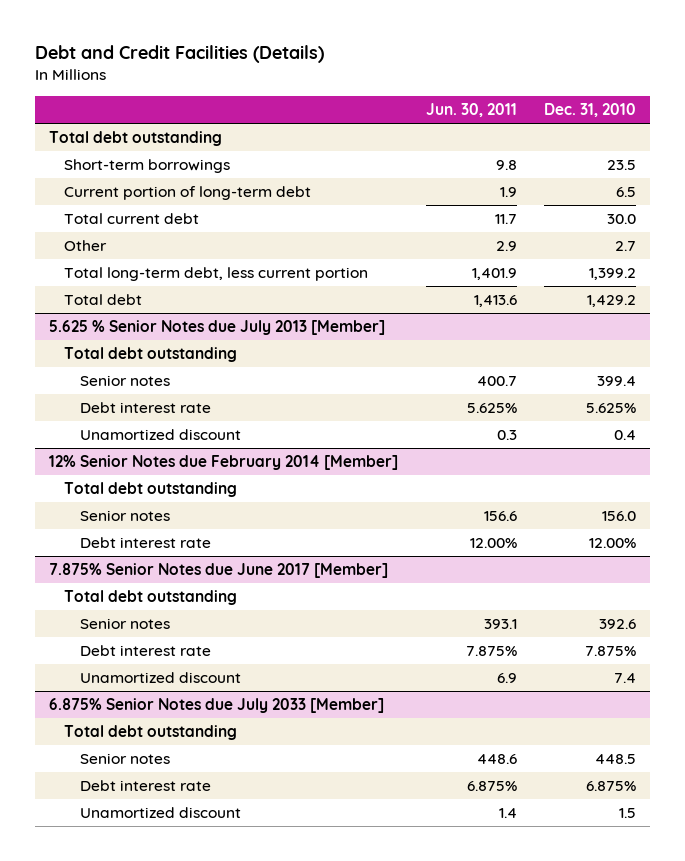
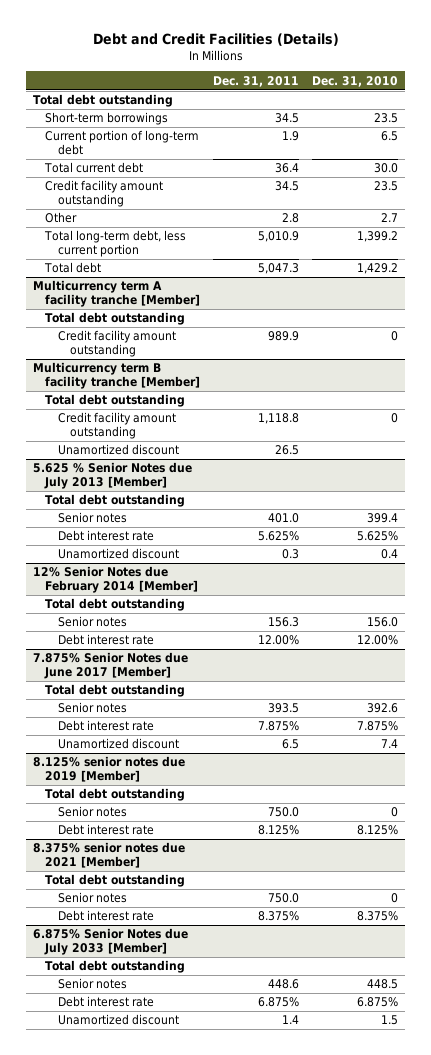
- | Jun. 30, 2011 | Dec. 31, 2010
+ | Dec. 31, 2011 | Dec. 31, 2010
+ Credit facility amount outstanding | 34.5 | 23.5
+ Multicurrency term A facility tranche [Member]
+ Total debt outstanding
+ Credit facility amount outstanding | 989.9 | 0
+ Multicurrency term B facility tranche [Member]
+ Total debt outstanding
+ Credit facility amount outstanding | 1,118.8 | 0
+ Unamortized discount | 26.5 |
+ 8.125% senior notes due 2019 [Member]
+ Total debt outstanding
+ Senior notes | 750.0 | 0
+ Debt interest rate | 8.125% | 8.125%
+ 8.375% senior notes due 2021 [Member]
+ Total debt outstanding
+ Senior notes | 750.0 | 0
+ Debt interest rate | 8.375% | 8.375%

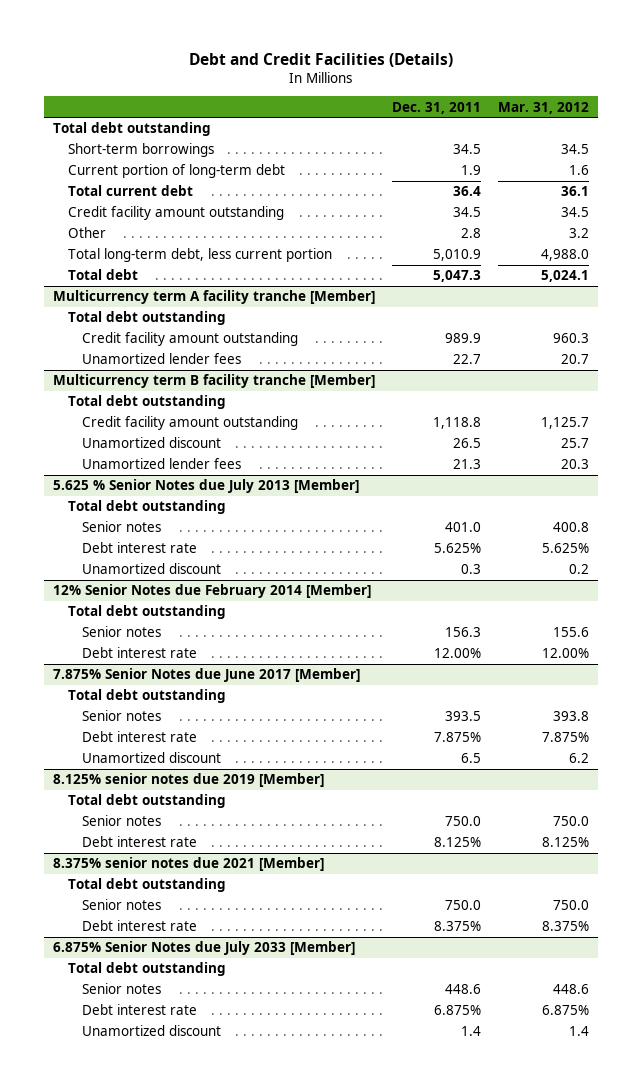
- | Dec. 31, 2011 | Dec. 31, 2010
+ | Dec. 31, 2011 | Mar. 31, 2012
@ Multicurrency term A facility tranche [Member]
+ Unamortized lender fees | 22.7 | 20.7
@ Multicurrency term B facility tranche [Member]
+ Unamortized lender fees | 21.3 | 20.3

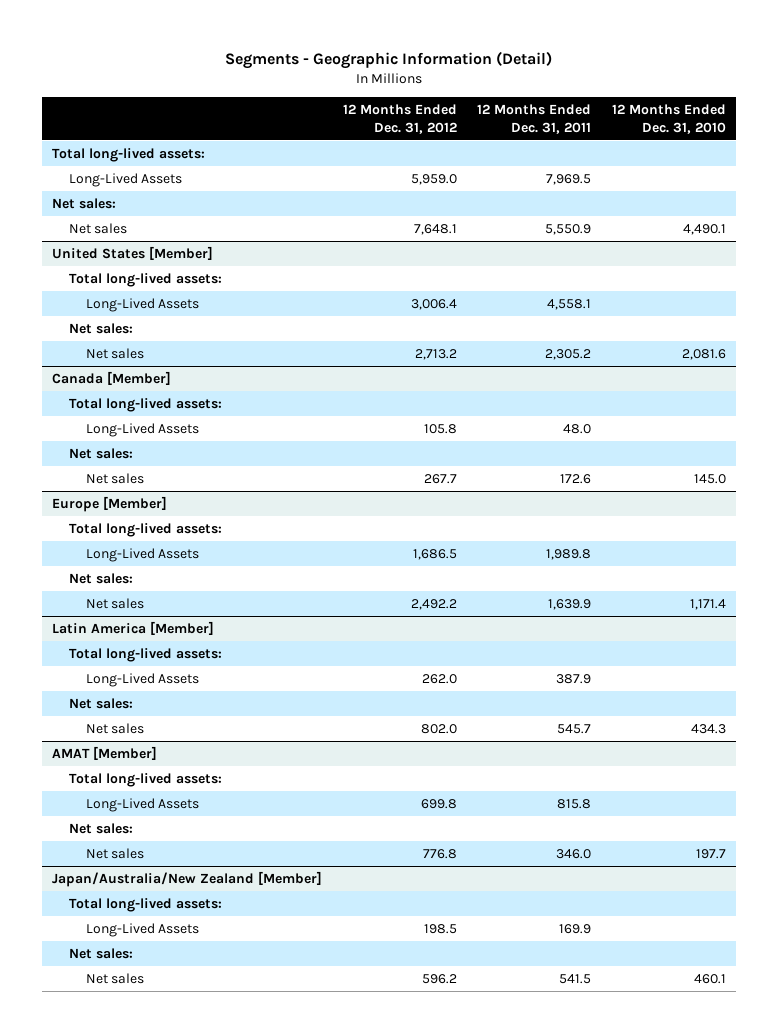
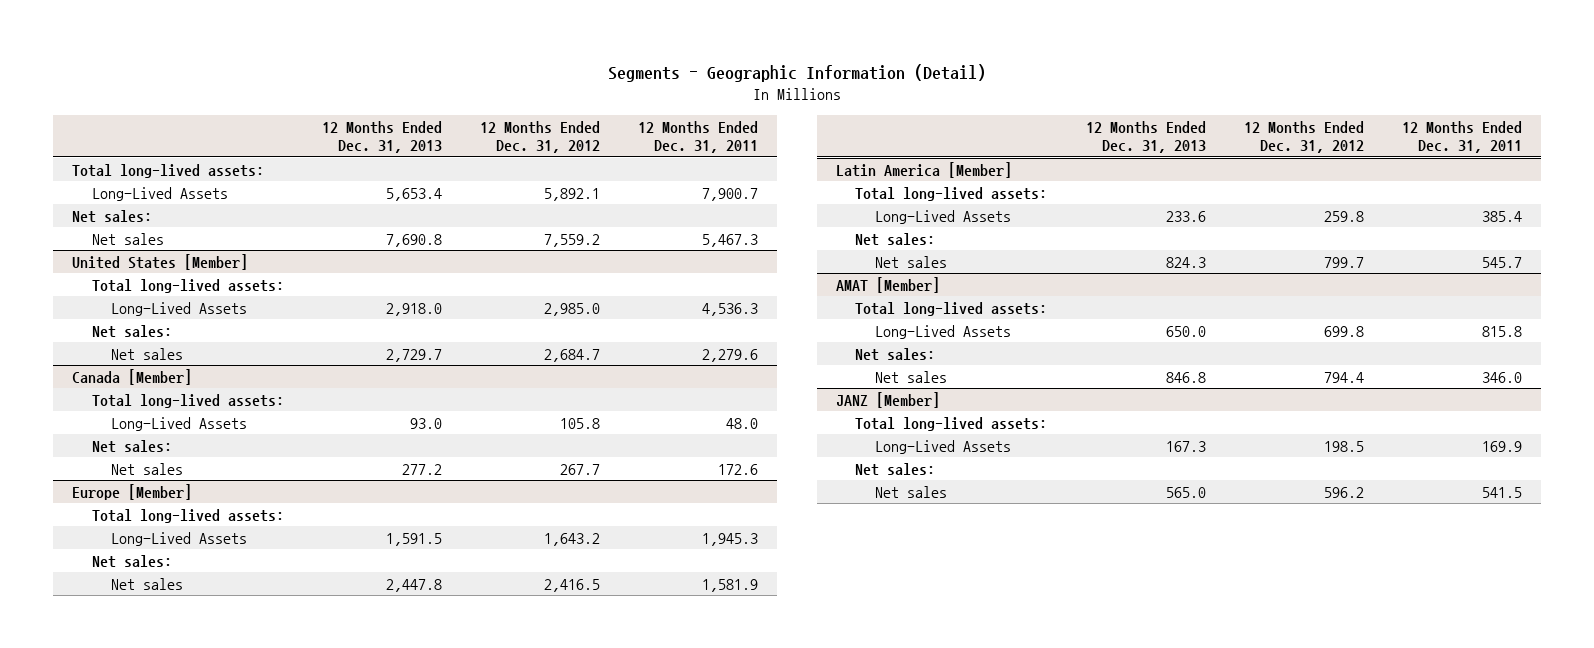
- | 12 Months Ended Dec. 31, 2012 | 12 Months Ended Dec. 31, 2011 | 12 Months Ended Dec. 31, 2010
+ | 12 Months Ended Dec. 31, 2013 | 12 Months Ended Dec. 31, 2012 | 12 Months Ended Dec. 31, 2011
- Long-Lived Assets | 5,959.0 | 7,969.5 |
+ Long-Lived Assets | 5,653.4 | 5,892.1 | 7,900.7
- Net sales | 7,648.1 | 5,550.9 | 4,490.1
+ Net sales | 7,690.8 | 7,559.2 | 5,467.3
@ United States [Member]
- Long-Lived Assets | 3,006.4 | 4,558.1 |
+ Long-Lived Assets | 2,918.0 | 2,985.0 | 4,536.3
- Net sales | 2,713.2 | 2,305.2 | 2,081.6
+ Net sales | 2,729.7 | 2,684.7 | 2,279.6
@ Europe [Member]
- Long-Lived Assets | 1,686.5 | 1,989.8 |
+ Long-Lived Assets | 1,591.5 | 1,643.2 | 1,945.3
- Net sales | 2,492.2 | 1,639.9 | 1,171.4
+ Net sales | 2,447.8 | 2,416.5 | 1,581.9
@ Latin America [Member]
- Long-Lived Assets | 262.0 | 387.9 |
+ Long-Lived Assets | 233.6 | 259.8 | 385.4
- Net sales | 802.0 | 545.7 | 434.3
+ Net sales | 824.3 | 799.7 | 545.7
@ AMAT [Member]
- Net sales | 776.8 | 346.0 | 197.7
- Japan/Australia/New Zealand [Member]
@ AMAT [Member]
+ Net sales | 846.8 | 794.4 | 346.0
+ JANZ [Member]

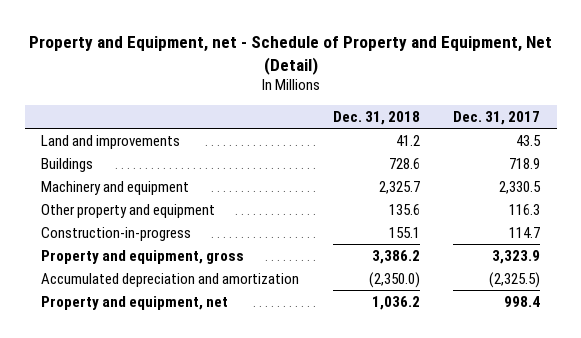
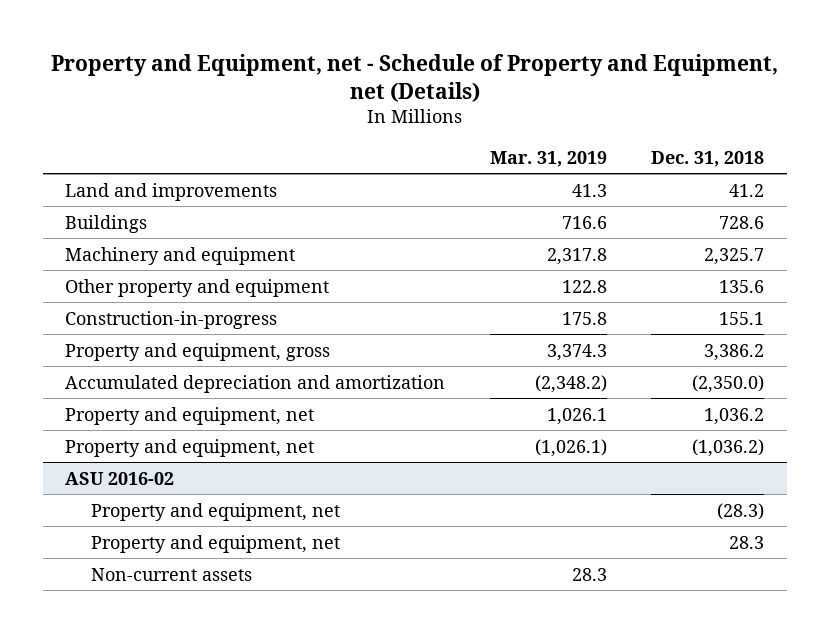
- Property and Equipment, net - Schedule of Property and Equipment, Net (Detail)
+ Property and Equipment, net - Schedule of Property and Equipment, net (Details)
- | Dec. 31, 2018 | Dec. 31, 2017
+ | Mar. 31, 2019 | Dec. 31, 2018
+ Property and equipment, net | (1,026.1) | (1,036.2)
+ ASU 2016-02
+ Property and equipment, net | | (28.3)
+ Property and equipment, net | | 28.3
+ Non-current assets | 28.3 |

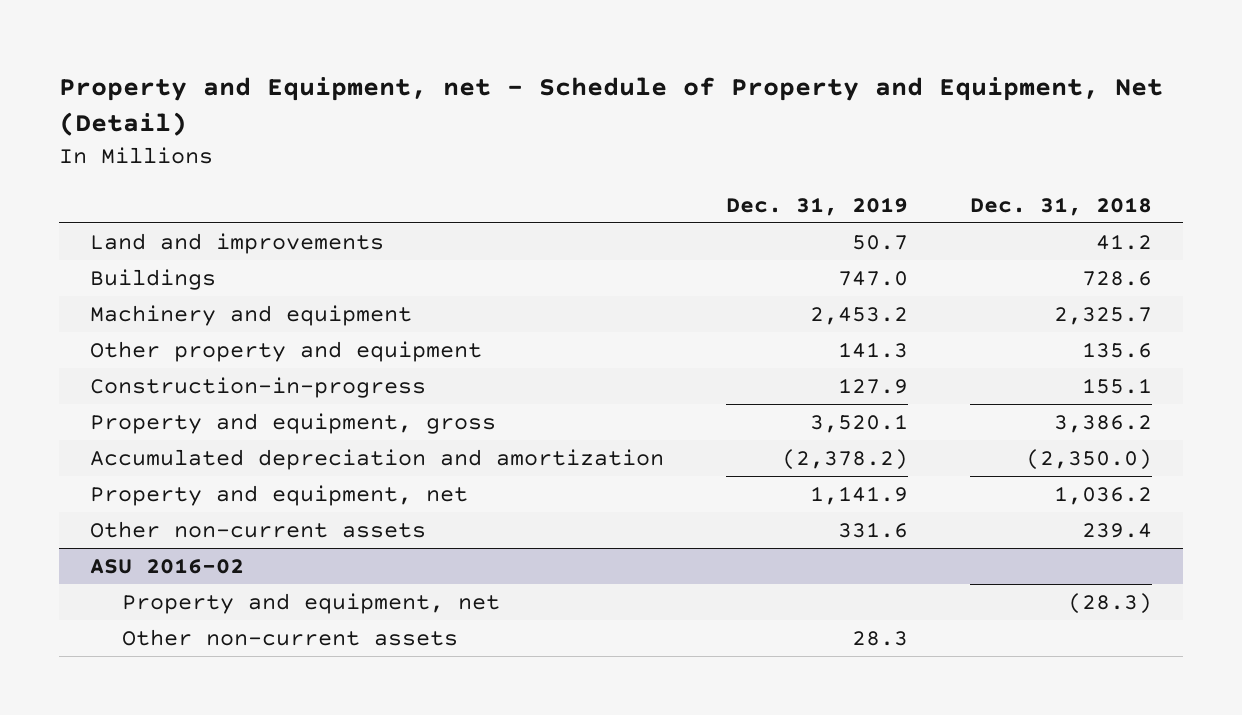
- Property and Equipment, net - Schedule of Property and Equipment, net (Details)
+ Property and Equipment, net - Schedule of Property and Equipment, Net (Detail)
- | Mar. 31, 2019 | Dec. 31, 2018
+ | Dec. 31, 2019 | Dec. 31, 2018
- Property and equipment, net | (1,026.1) | (1,036.2)
+ Other non-current assets | 331.6 | 239.4
@ ASU 2016-02
- Property and equipment, net | | 28.3
- Non-current assets | 28.3 |
+ Other non-current assets | 28.3 |

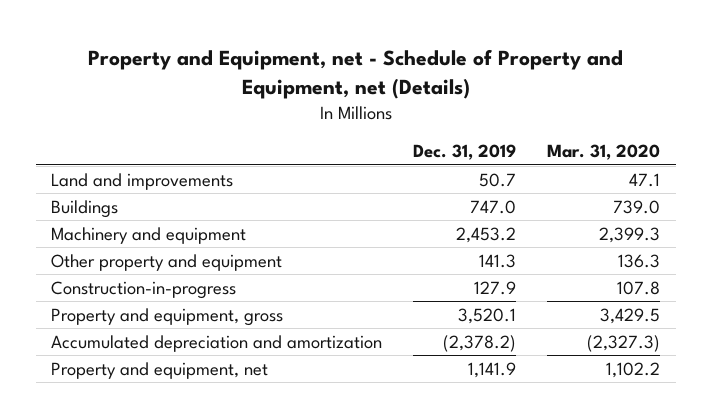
- Property and Equipment, net - Schedule of Property and Equipment, Net (Detail)
+ Property and Equipment, net - Schedule of Property and Equipment, net (Details)
- | Dec. 31, 2019 | Dec. 31, 2018
+ | Dec. 31, 2019 | Mar. 31, 2020
- Other non-current assets | 331.6 | 239.4
- ASU 2016-02
- Property and equipment, net | | (28.3)
- Other non-current assets | 28.3 |

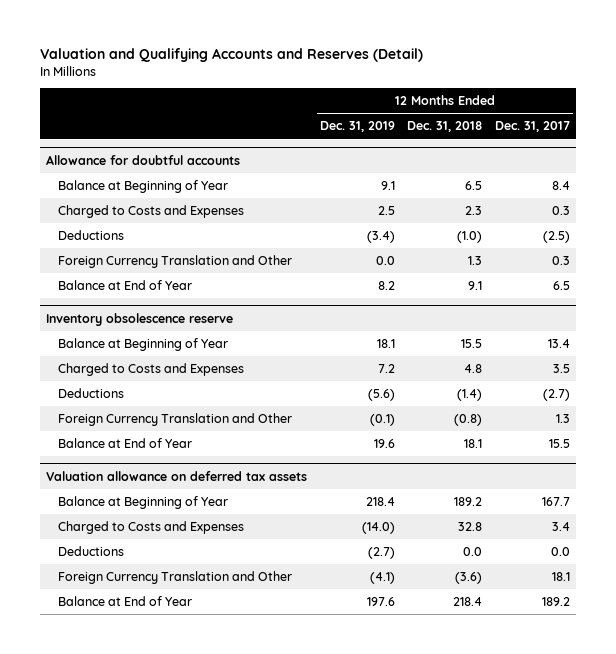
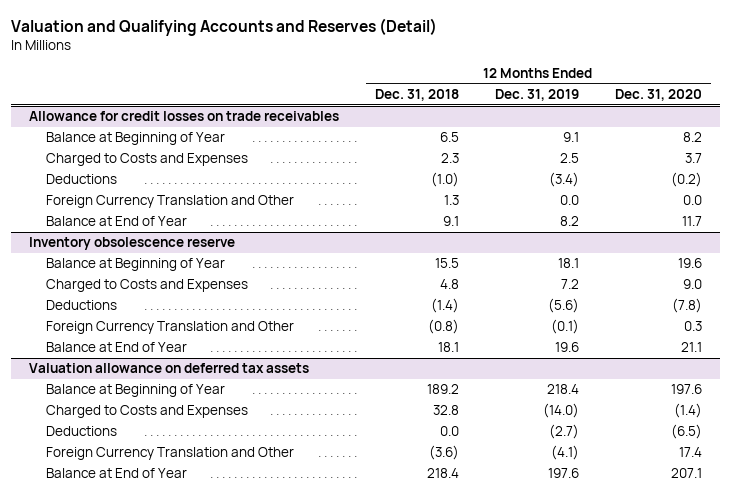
- | 12 Months Ended Dec. 31, 2019 | 12 Months Ended Dec. 31, 2018 | 12 Months Ended Dec. 31, 2017
+ | 12 Months Ended Dec. 31, 2018 | 12 Months Ended Dec. 31, 2019 | 12 Months Ended Dec. 31, 2020
- Allowance for doubtful accounts
+ Allowance for credit losses on trade receivables

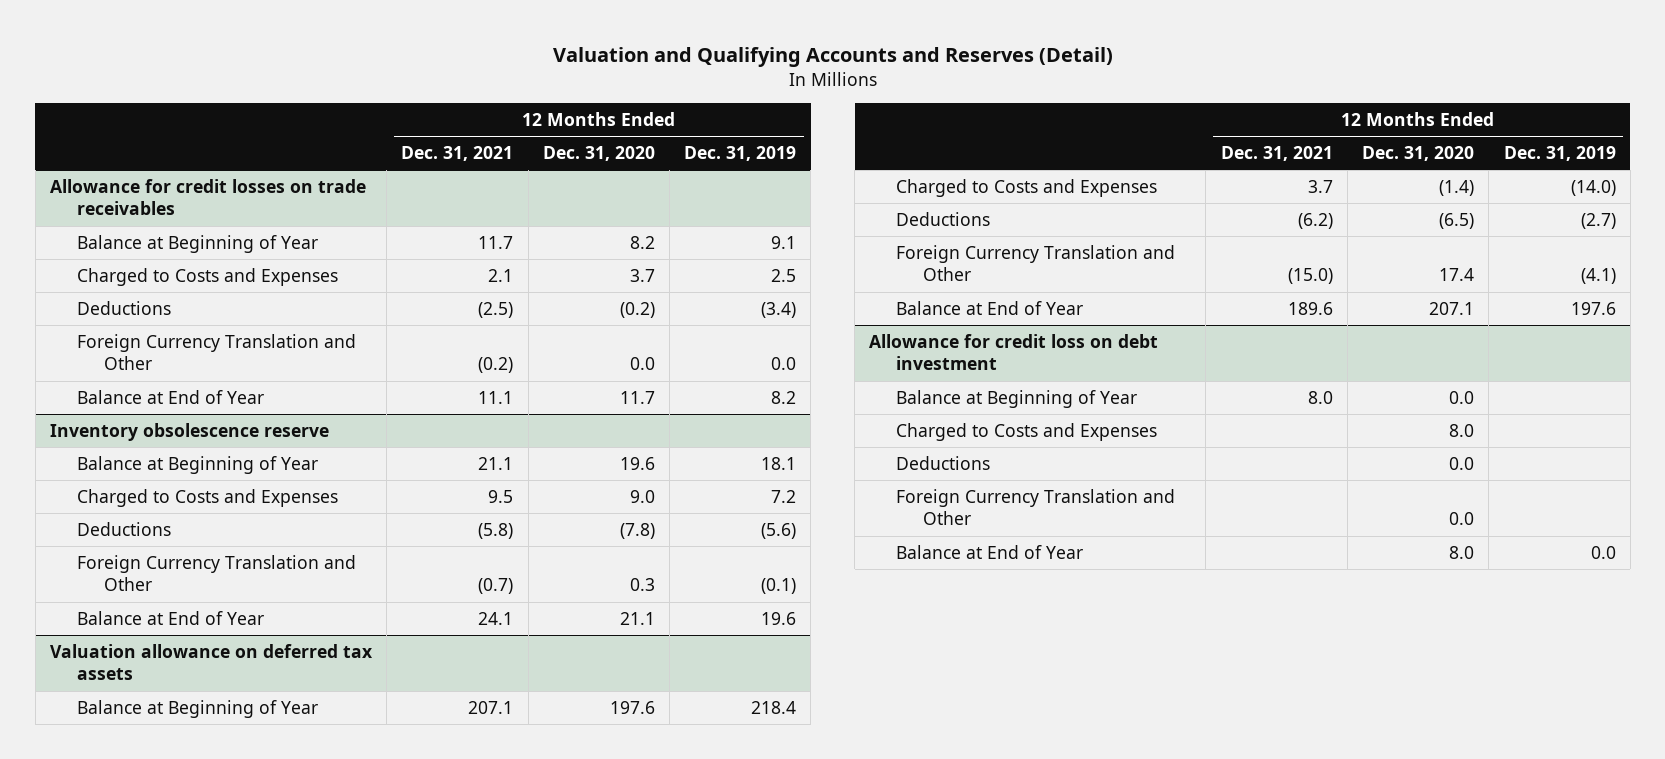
- | 12 Months Ended Dec. 31, 2018 | 12 Months Ended Dec. 31, 2019 | 12 Months Ended Dec. 31, 2020
+ | 12 Months Ended Dec. 31, 2021 | 12 Months Ended Dec. 31, 2020 | 12 Months Ended Dec. 31, 2019
+ Allowance for credit loss on debt investment
+ Balance at Beginning of Year | 8.0 | 0.0 |
+ Charged to Costs and Expenses | | 8.0 |
+ Deductions | | 0.0 |
+ Foreign Currency Translation and Other | | 0.0 |
+ Balance at End of Year | | 8.0 | 0.0

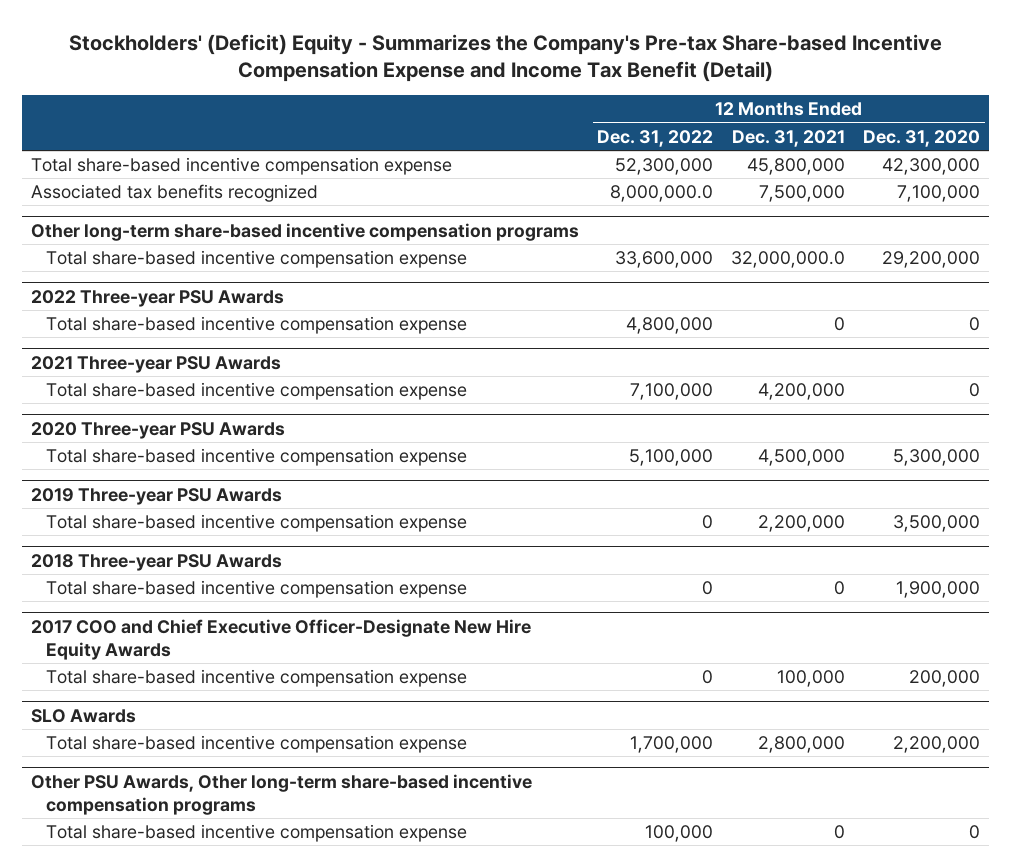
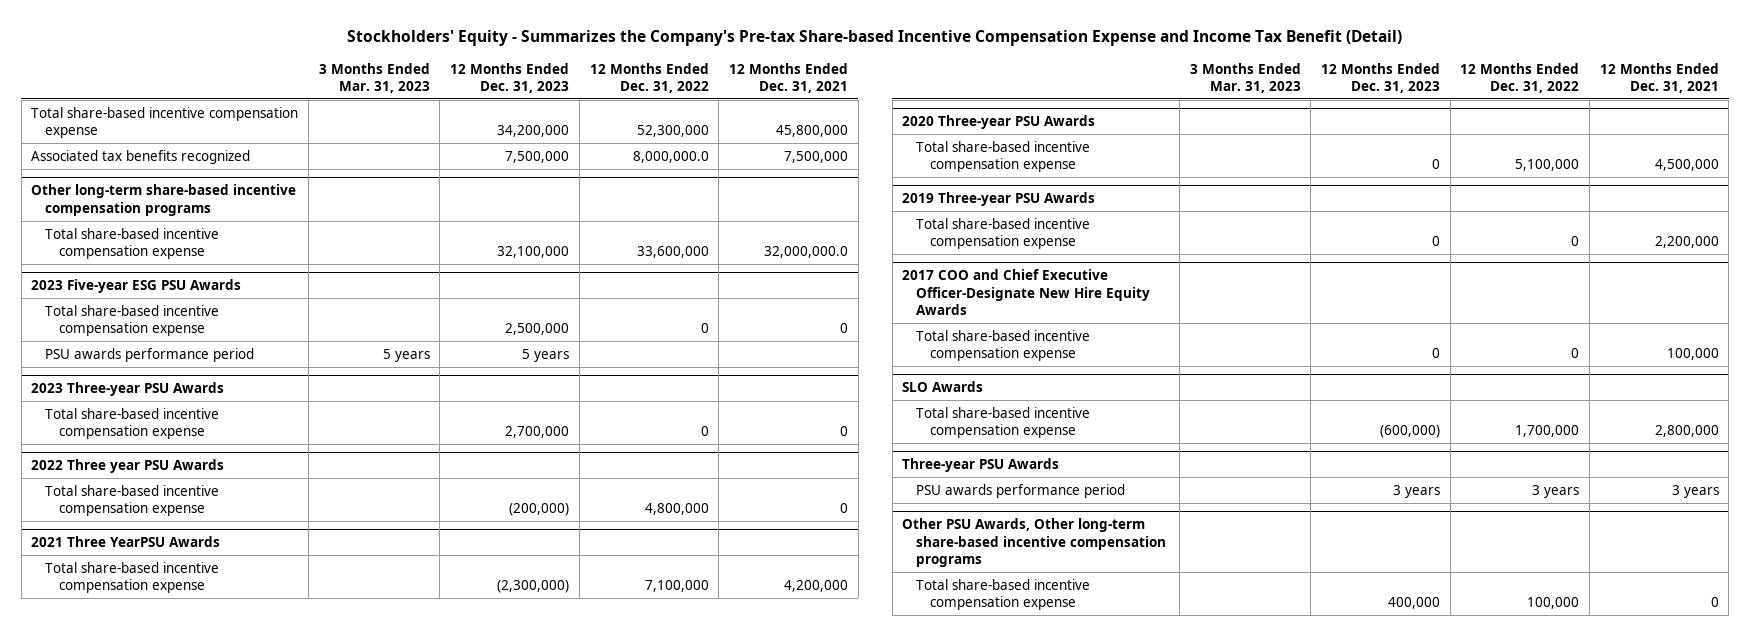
- Stockholders' (Deficit) Equity - Summarizes the Company's Pre-tax Share-based Incentive Compensation Expense and Income Tax Benefit (Detail)
+ Stockholders' Equity - Summarizes the Company's Pre-tax Share-based Incentive Compensation Expense and Income Tax Benefit (Detail)
- | 12 Months Ended Dec. 31, 2022 | 12 Months Ended Dec. 31, 2021 | 12 Months Ended Dec. 31, 2020
+ | 3 Months Ended Mar. 31, 2023 | 12 Months Ended Dec. 31, 2023 | 12 Months Ended Dec. 31, 2022 | 12 Months Ended Dec. 31, 2021
- 2022 Three-year PSU Awards
+ 2023 Five-year ESG PSU Awards
+ Total share-based incentive compensation expense | | 2,500,000 | 0 | 0
+ PSU awards performance period | 5 years | 5 years | |
+ 2023 Three-year PSU Awards
+ Total share-based incentive compensation expense | | 2,700,000 | 0 | 0
+ 2022 Three year PSU Awards
- 2021 Three-year PSU Awards
+ 2021 Three YearPSU Awards
- 2018 Three-year PSU Awards
- Total share-based incentive compensation expense | 0 | 0 | 1,900,000
+ Three-year PSU Awards
+ PSU awards performance period | | 3 years | 3 years | 3 years

